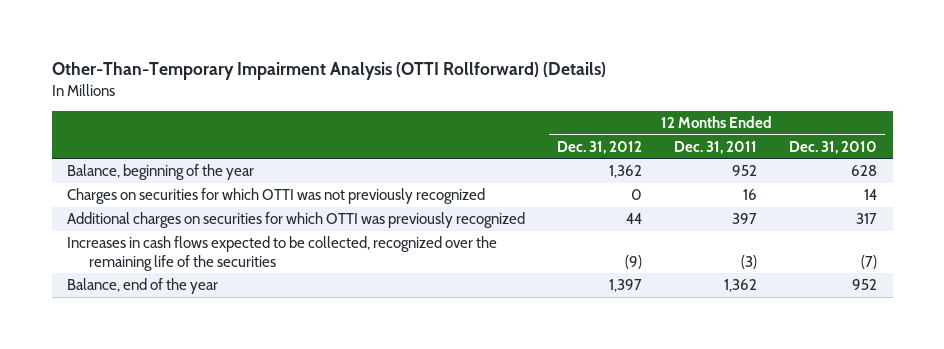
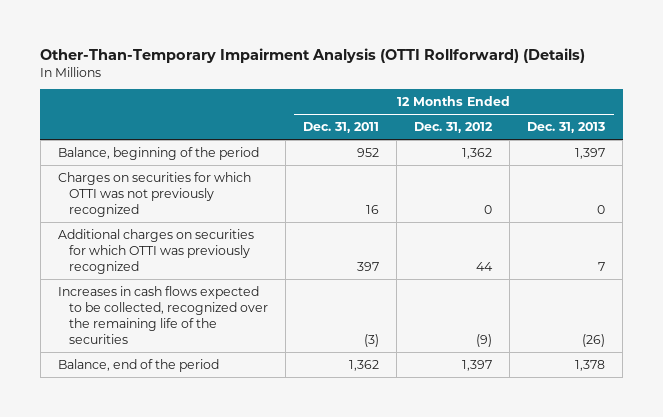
- | 12 Months Ended Dec. 31, 2012 | 12 Months Ended Dec. 31, 2011 | 12 Months Ended Dec. 31, 2010
+ | 12 Months Ended Dec. 31, 2011 | 12 Months Ended Dec. 31, 2012 | 12 Months Ended Dec. 31, 2013
- Balance, beginning of the year | 1,362 | 952 | 628
+ Balance, beginning of the period | 952 | 1,362 | 1,397
- Balance, end of the year | 1,397 | 1,362 | 952
+ Balance, end of the period | 1,362 | 1,397 | 1,378

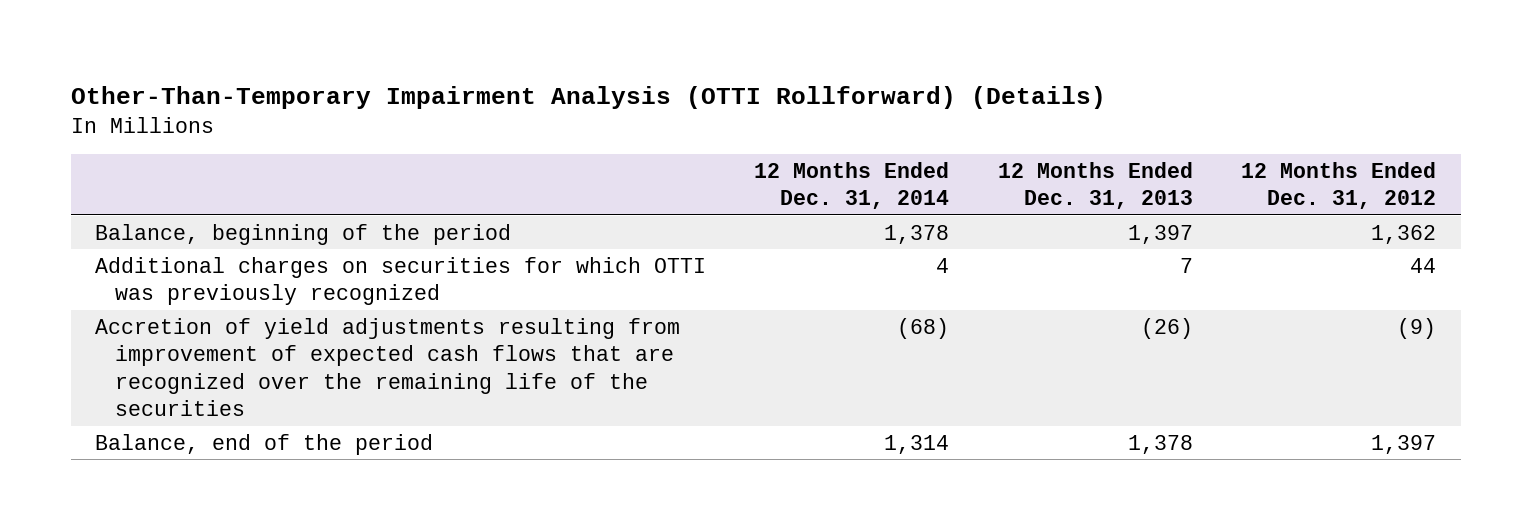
- | 12 Months Ended Dec. 31, 2011 | 12 Months Ended Dec. 31, 2012 | 12 Months Ended Dec. 31, 2013
+ | 12 Months Ended Dec. 31, 2014 | 12 Months Ended Dec. 31, 2013 | 12 Months Ended Dec. 31, 2012
- Charges on securities for which OTTI was not previously recognized | 16 | 0 | 0
- Increases in cash flows expected to be collected, recognized over the remaining life of the securities | (3) | (9) | (26)
+ Accretion of yield adjustments resulting from improvement of expected cash flows that are recognized over the remaining life of the securities | (68) | (26) | (9)

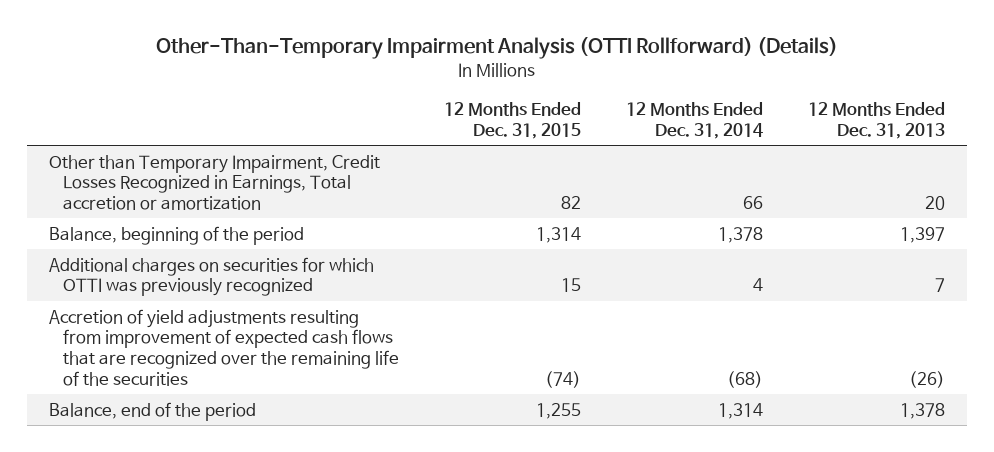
- | 12 Months Ended Dec. 31, 2014 | 12 Months Ended Dec. 31, 2013 | 12 Months Ended Dec. 31, 2012
+ | 12 Months Ended Dec. 31, 2015 | 12 Months Ended Dec. 31, 2014 | 12 Months Ended Dec. 31, 2013
+ Other than Temporary Impairment, Credit Losses Recognized in Earnings, Total accretion or amortization | 82 | 66 | 20

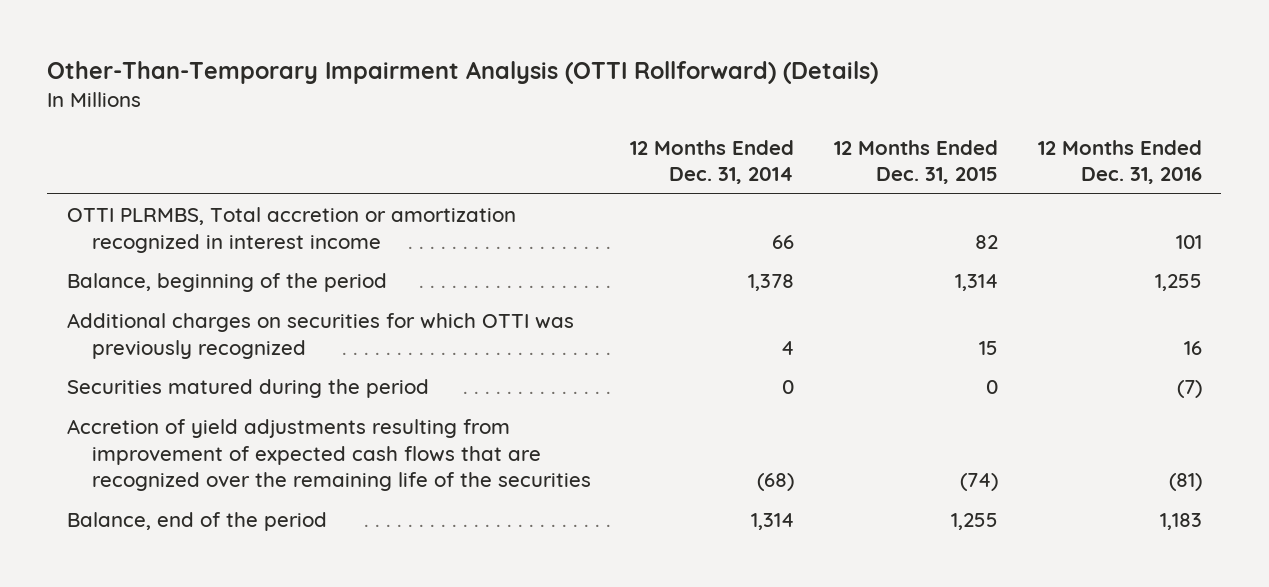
- | 12 Months Ended Dec. 31, 2015 | 12 Months Ended Dec. 31, 2014 | 12 Months Ended Dec. 31, 2013
+ | 12 Months Ended Dec. 31, 2014 | 12 Months Ended Dec. 31, 2015 | 12 Months Ended Dec. 31, 2016
- Other than Temporary Impairment, Credit Losses Recognized in Earnings, Total accretion or amortization | 82 | 66 | 20
+ OTTI PLRMBS, Total accretion or amortization recognized in interest income | 66 | 82 | 101
+ Securities matured during the period | 0 | 0 | (7)

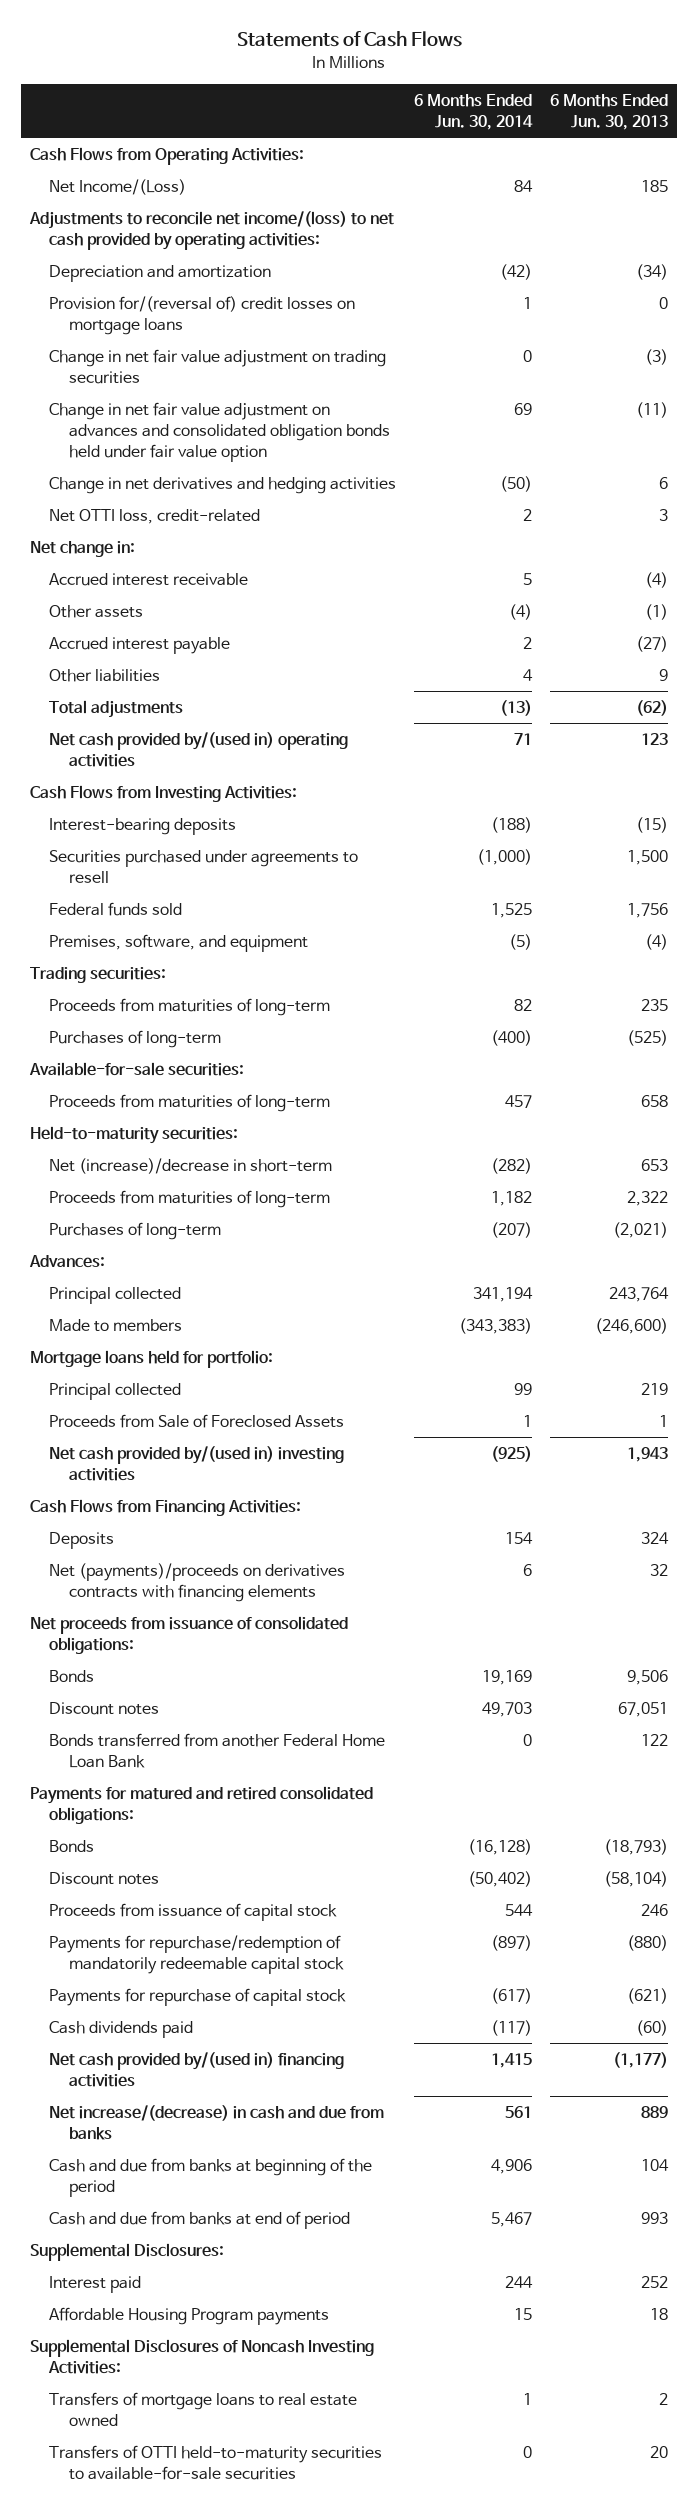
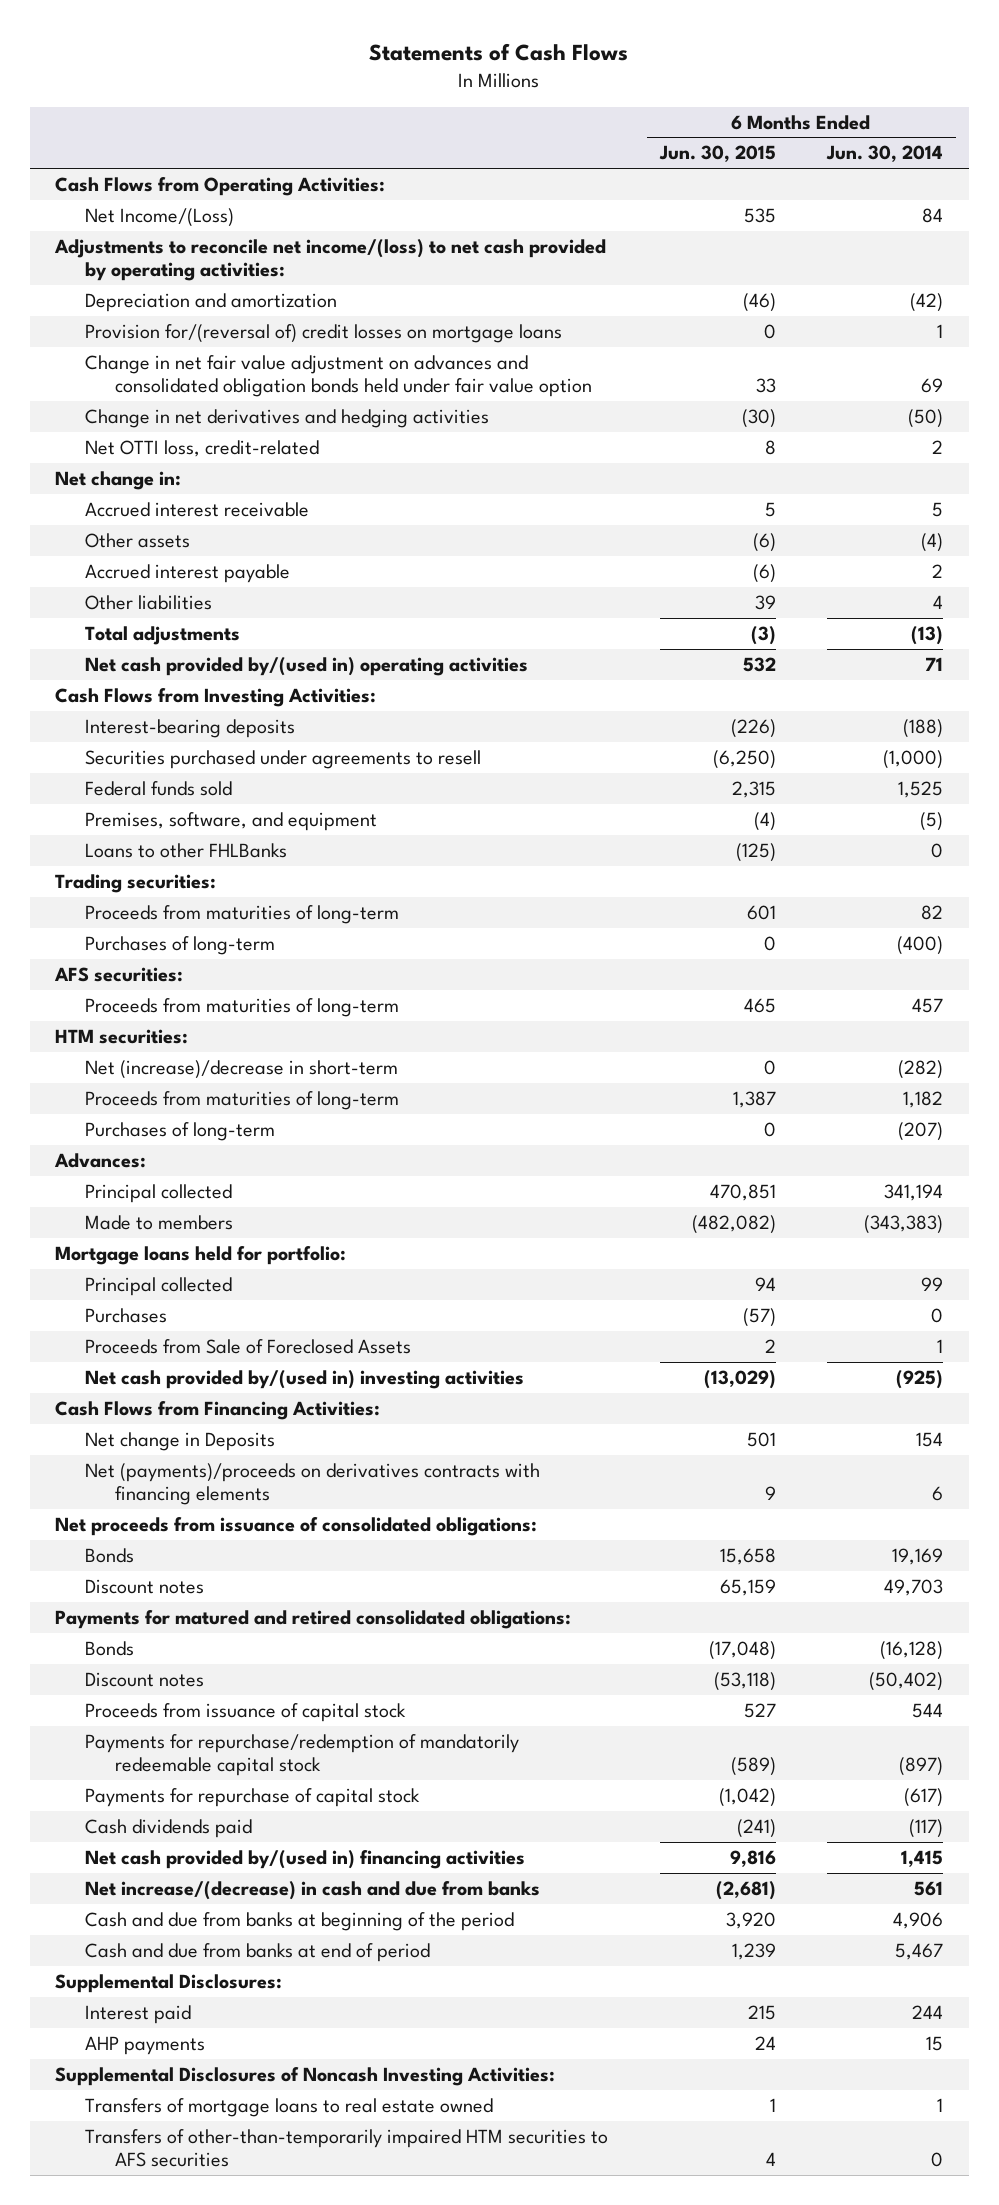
- | 6 Months Ended Jun. 30, 2014 | 6 Months Ended Jun. 30, 2013
+ | 6 Months Ended Jun. 30, 2015 | 6 Months Ended Jun. 30, 2014
- Change in net fair value adjustment on trading securities | 0 | (3)
+ Loans to other FHLBanks | (125) | 0
- Available-for-sale securities:
+ AFS securities:
- Held-to-maturity securities:
+ HTM securities:
+ Purchases | (57) | 0
- Deposits | 154 | 324
+ Net change in Deposits | 501 | 154
- Bonds transferred from another Federal Home Loan Bank | 0 | 122
- Affordable Housing Program payments | 15 | 18
+ AHP payments | 24 | 15
- Transfers of OTTI held-to-maturity securities to available-for-sale securities | 0 | 20
+ Transfers of other-than-temporarily impaired HTM securities to AFS securities | 4 | 0

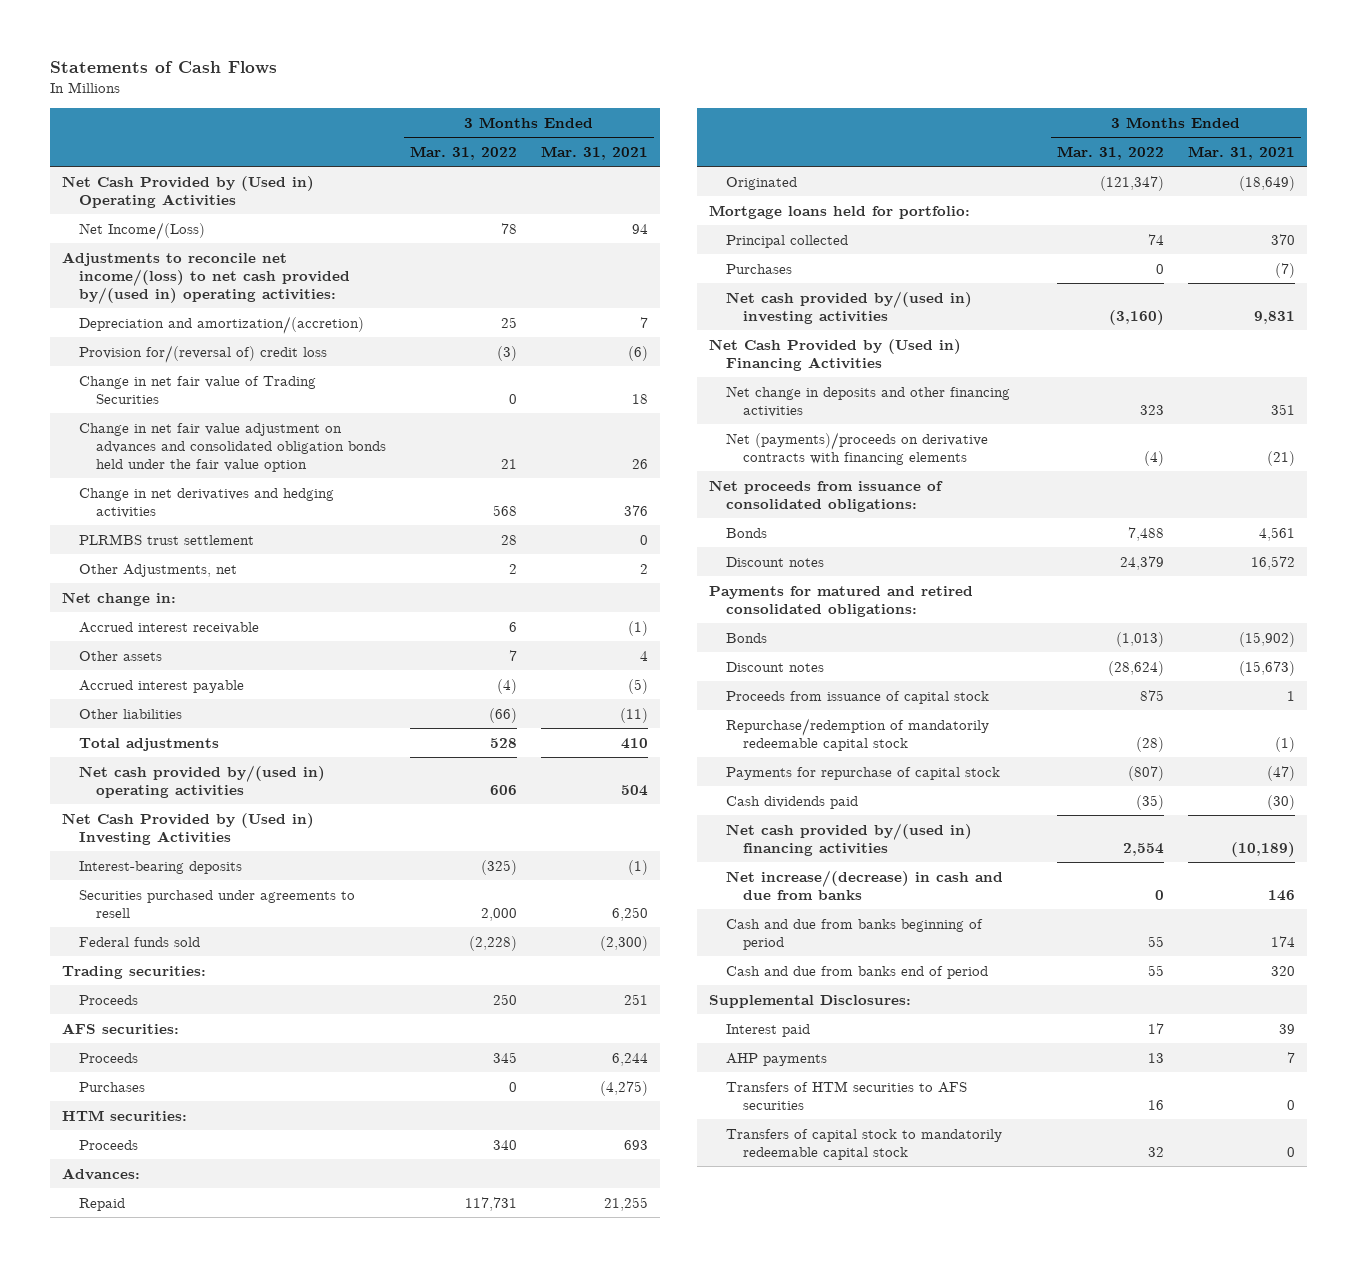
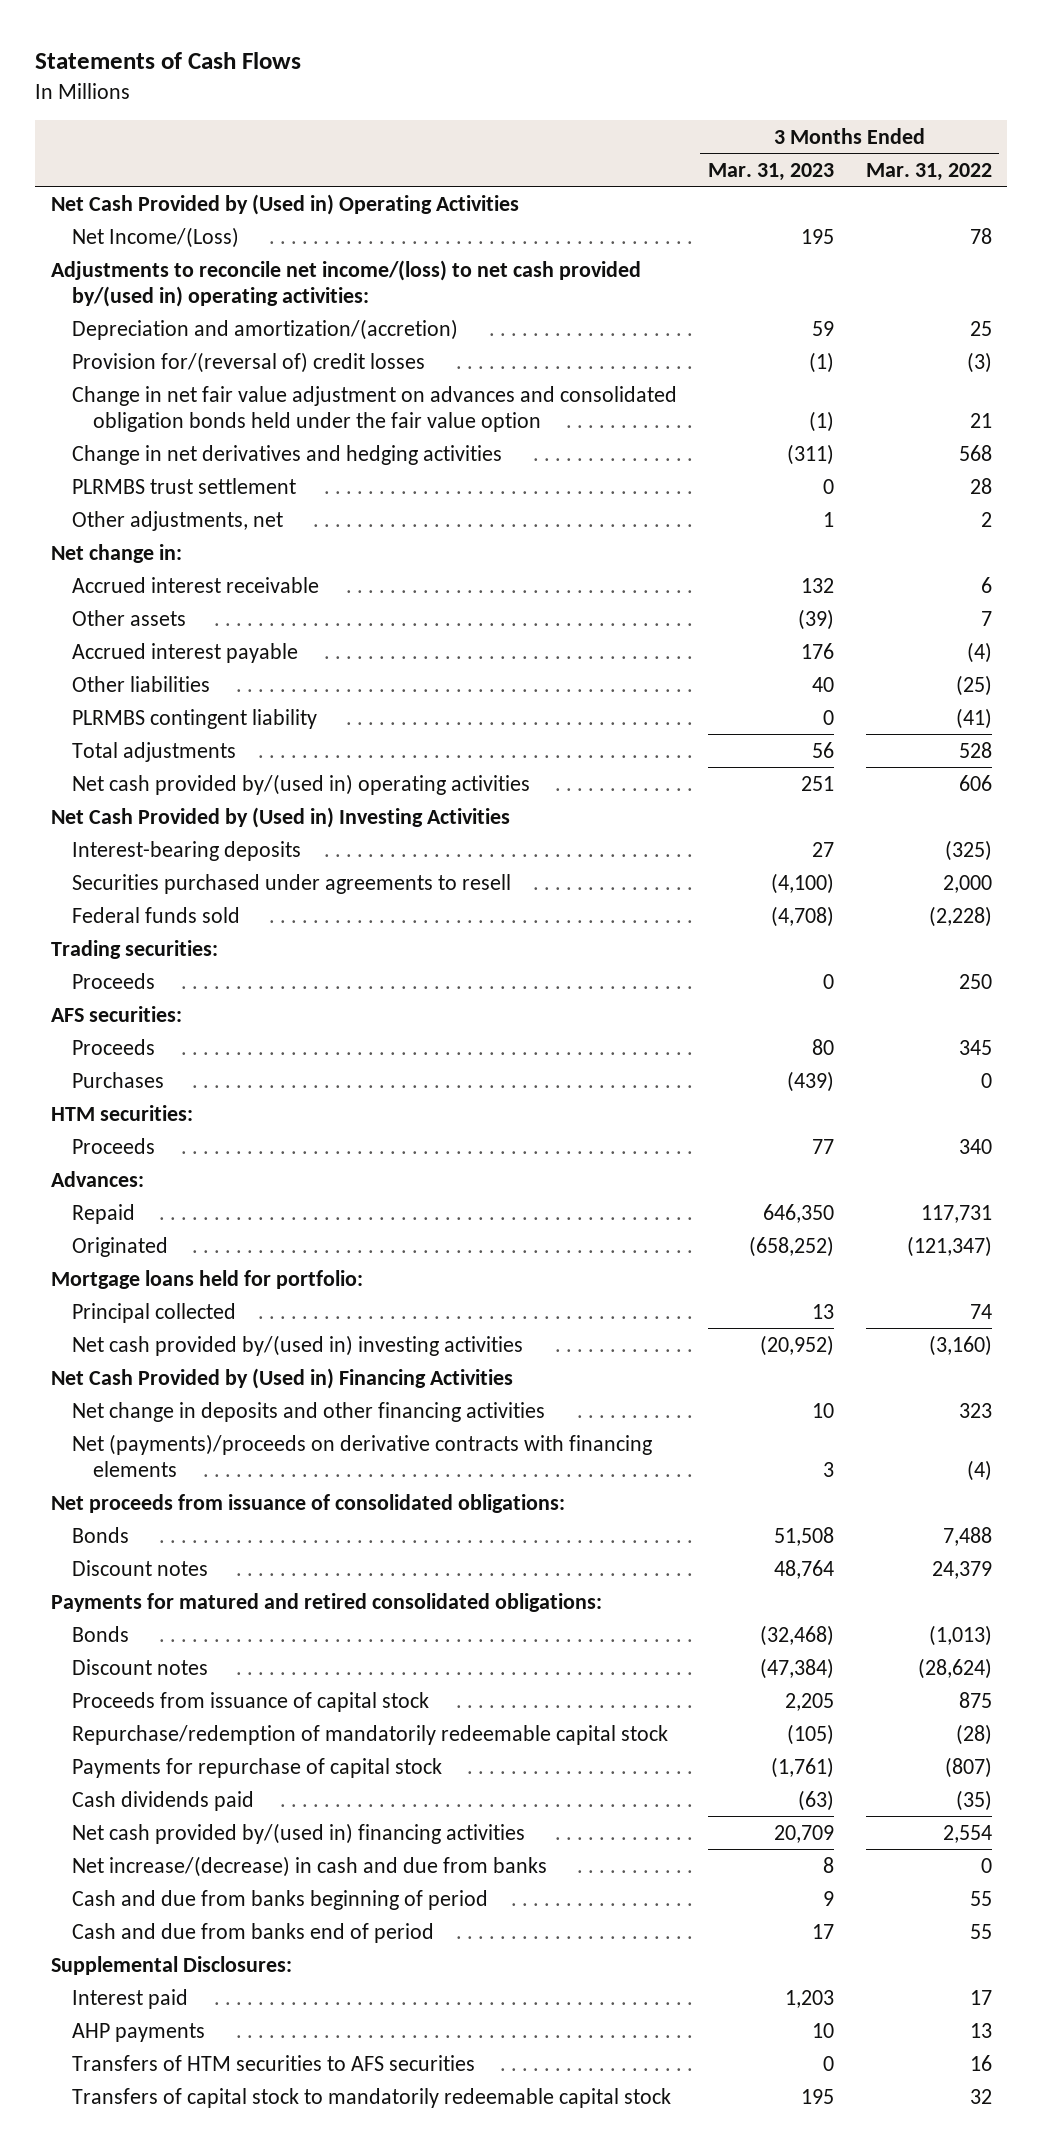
- | 3 Months Ended Mar. 31, 2022 | 3 Months Ended Mar. 31, 2021
+ | 3 Months Ended Mar. 31, 2023 | 3 Months Ended Mar. 31, 2022
- Provision for/(reversal of) credit loss | (3) | (6)
- Change in net fair value of Trading Securities | 0 | 18
+ Provision for/(reversal of) credit losses | (1) | (3)
- Other Adjustments, net | 2 | 2
+ Other adjustments, net | 1 | 2
- Other liabilities | (66) | (11)
+ Other liabilities | 40 | (25)
+ PLRMBS contingent liability | 0 | (41)
- Purchases | 0 | (7)

